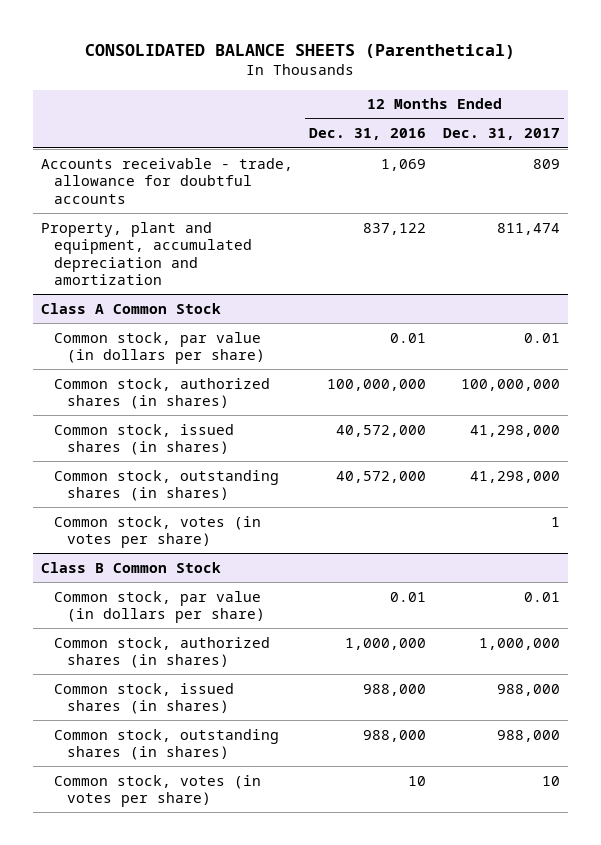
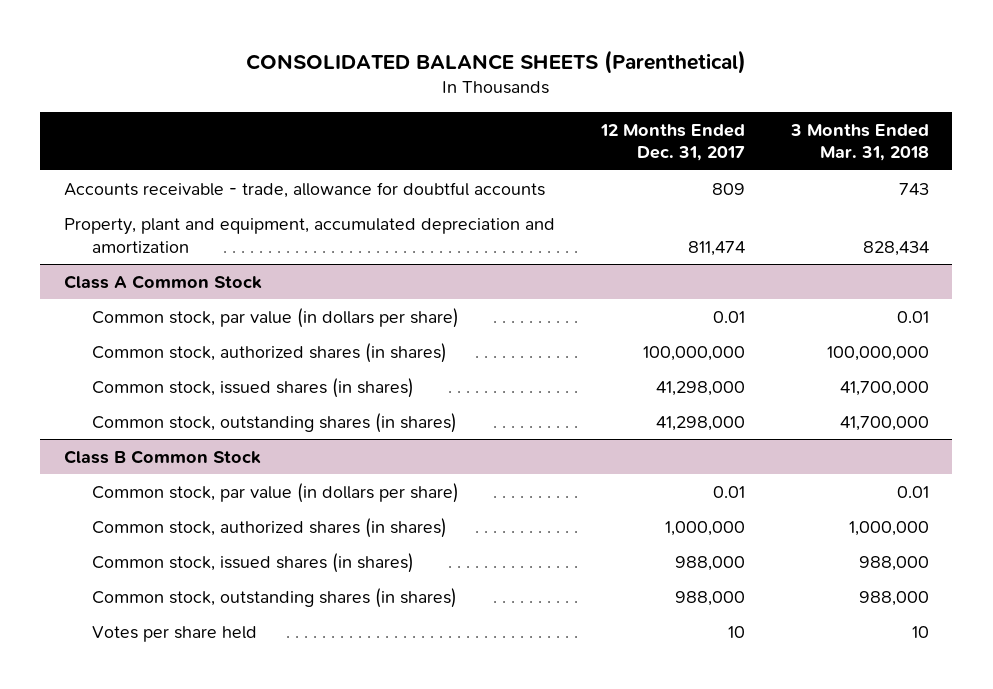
- | 12 Months Ended Dec. 31, 2016 | 12 Months Ended Dec. 31, 2017
+ | 12 Months Ended Dec. 31, 2017 | 3 Months Ended Mar. 31, 2018
@ Class A Common Stock
- Common stock, votes (in votes per share) | | 1
@ Class B Common Stock
- Common stock, votes (in votes per share) | 10 | 10
+ Votes per share held | 10 | 10

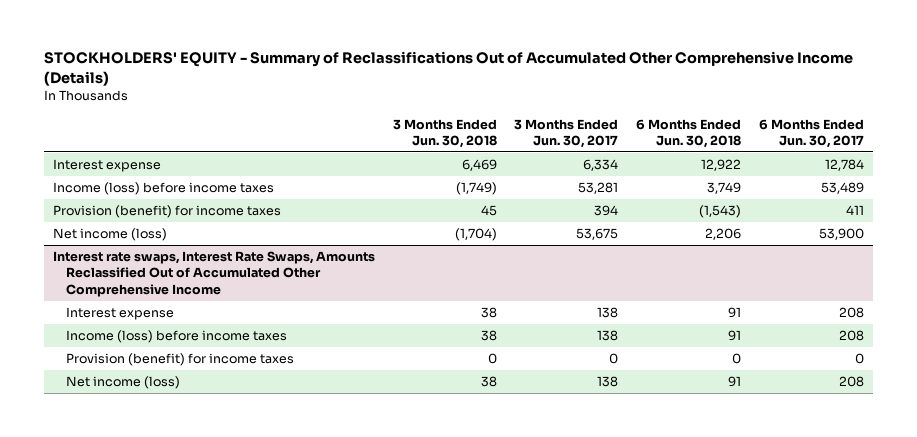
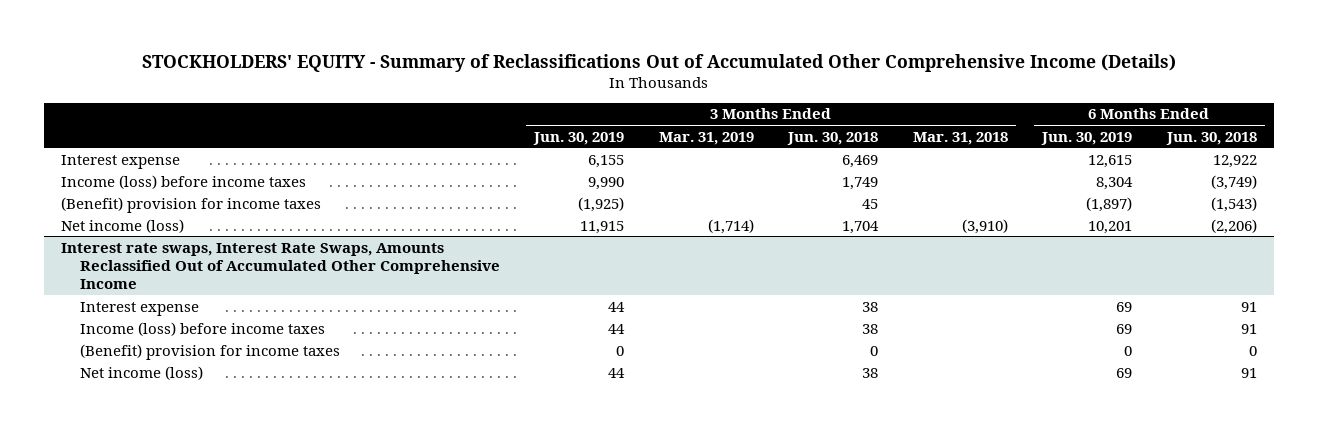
- | 3 Months Ended Jun. 30, 2018 | 3 Months Ended Jun. 30, 2017 | 6 Months Ended Jun. 30, 2018 | 6 Months Ended Jun. 30, 2017
+ | 3 Months Ended Jun. 30, 2019 | 3 Months Ended Mar. 31, 2019 | 3 Months Ended Jun. 30, 2018 | 3 Months Ended Mar. 31, 2018 | 6 Months Ended Jun. 30, 2019 | 6 Months Ended Jun. 30, 2018
- Income (loss) before income taxes | (1,749) | 53,281 | 3,749 | 53,489
- Provision (benefit) for income taxes | 45 | 394 | (1,543) | 411
- Net income (loss) | (1,704) | 53,675 | 2,206 | 53,900
+ Income (loss) before income taxes | 9,990 | | 1,749 | | 8,304 | (3,749)
+ (Benefit) provision for income taxes | (1,925) | | 45 | | (1,897) | (1,543)
+ Net income (loss) | 11,915 | (1,714) | 1,704 | (3,910) | 10,201 | (2,206)
@ Interest rate swaps, Interest Rate Swaps, Amounts Reclassified Out of Accumulated Other Comprehensive Income
- Provision (benefit) for income taxes | 0 | 0 | 0 | 0
+ (Benefit) provision for income taxes | 0 | | 0 | | 0 | 0

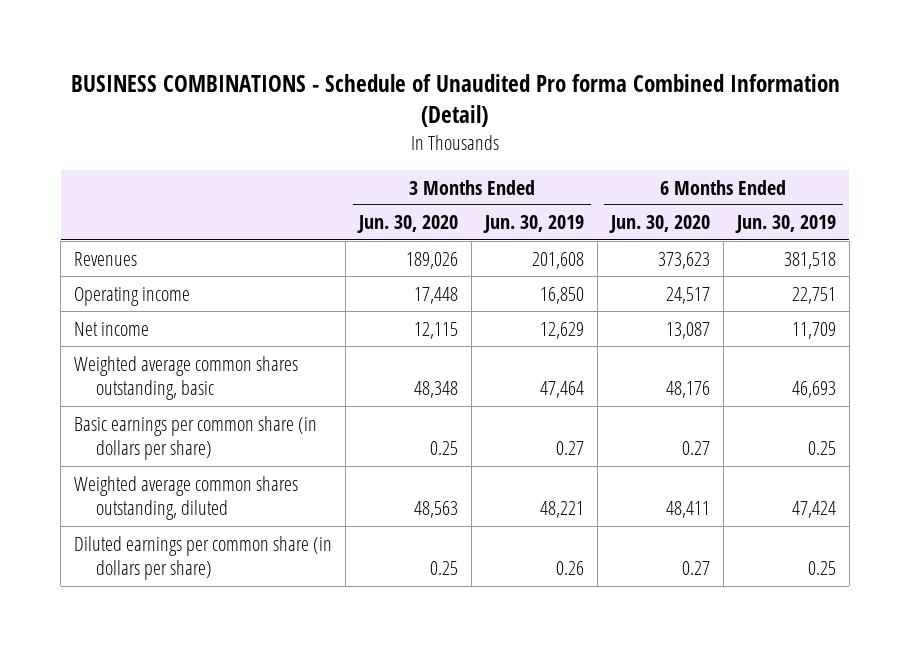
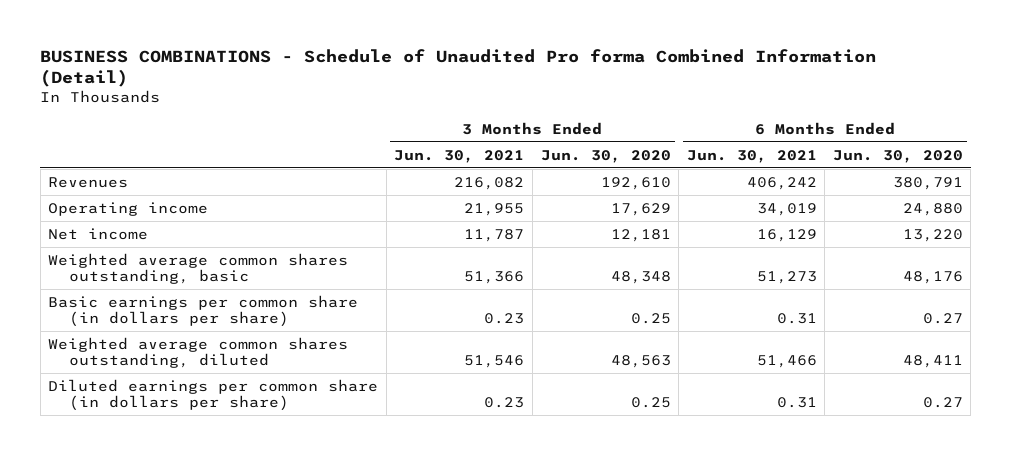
- | 3 Months Ended Jun. 30, 2020 | 3 Months Ended Jun. 30, 2019 | 6 Months Ended Jun. 30, 2020 | 6 Months Ended Jun. 30, 2019
+ | 3 Months Ended Jun. 30, 2021 | 3 Months Ended Jun. 30, 2020 | 6 Months Ended Jun. 30, 2021 | 6 Months Ended Jun. 30, 2020
- Revenues | 189,026 | 201,608 | 373,623 | 381,518
- Operating income | 17,448 | 16,850 | 24,517 | 22,751
- Net income | 12,115 | 12,629 | 13,087 | 11,709
+ Revenues | 216,082 | 192,610 | 406,242 | 380,791
+ Operating income | 21,955 | 17,629 | 34,019 | 24,880
+ Net income | 11,787 | 12,181 | 16,129 | 13,220

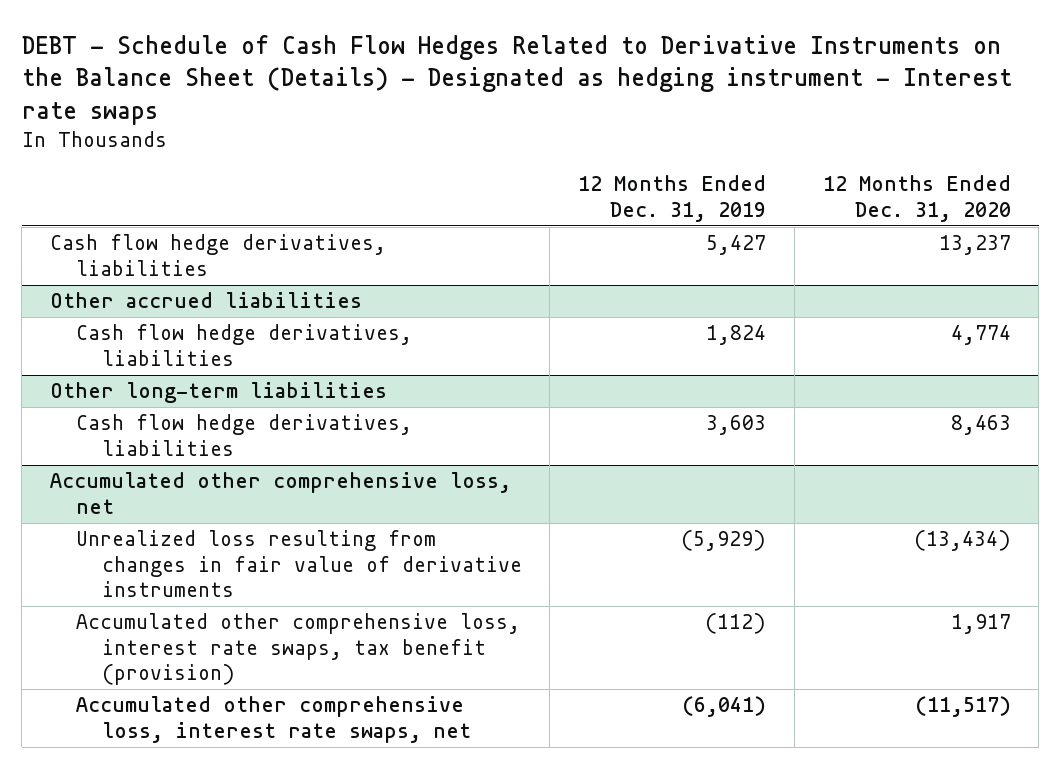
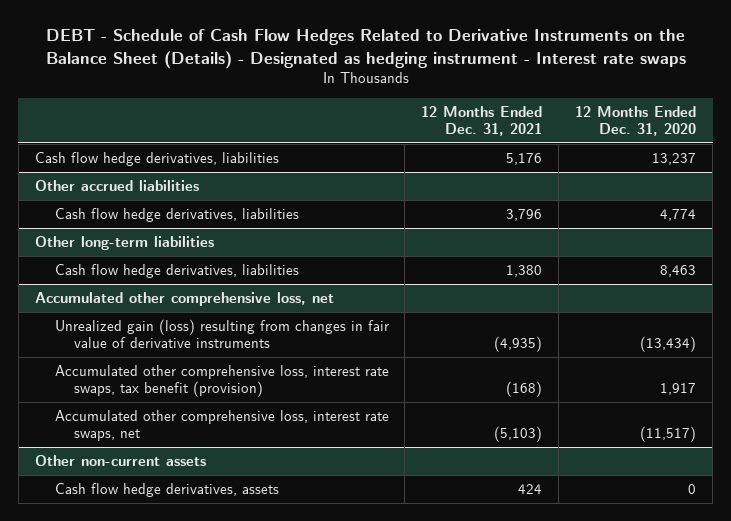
- | 12 Months Ended Dec. 31, 2019 | 12 Months Ended Dec. 31, 2020
+ | 12 Months Ended Dec. 31, 2021 | 12 Months Ended Dec. 31, 2020
@ Accumulated other comprehensive loss, net
- Unrealized loss resulting from changes in fair value of derivative instruments | (5,929) | (13,434)
+ Unrealized gain (loss) resulting from changes in fair value of derivative instruments | (4,935) | (13,434)
+ Other non-current assets
+ Cash flow hedge derivatives, assets | 424 | 0

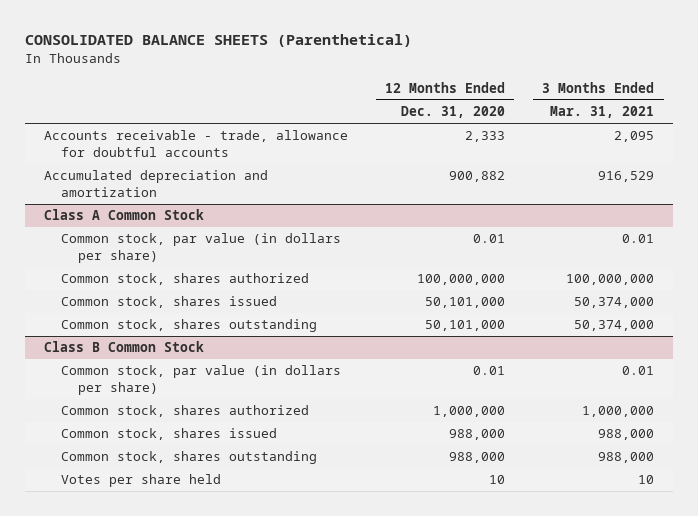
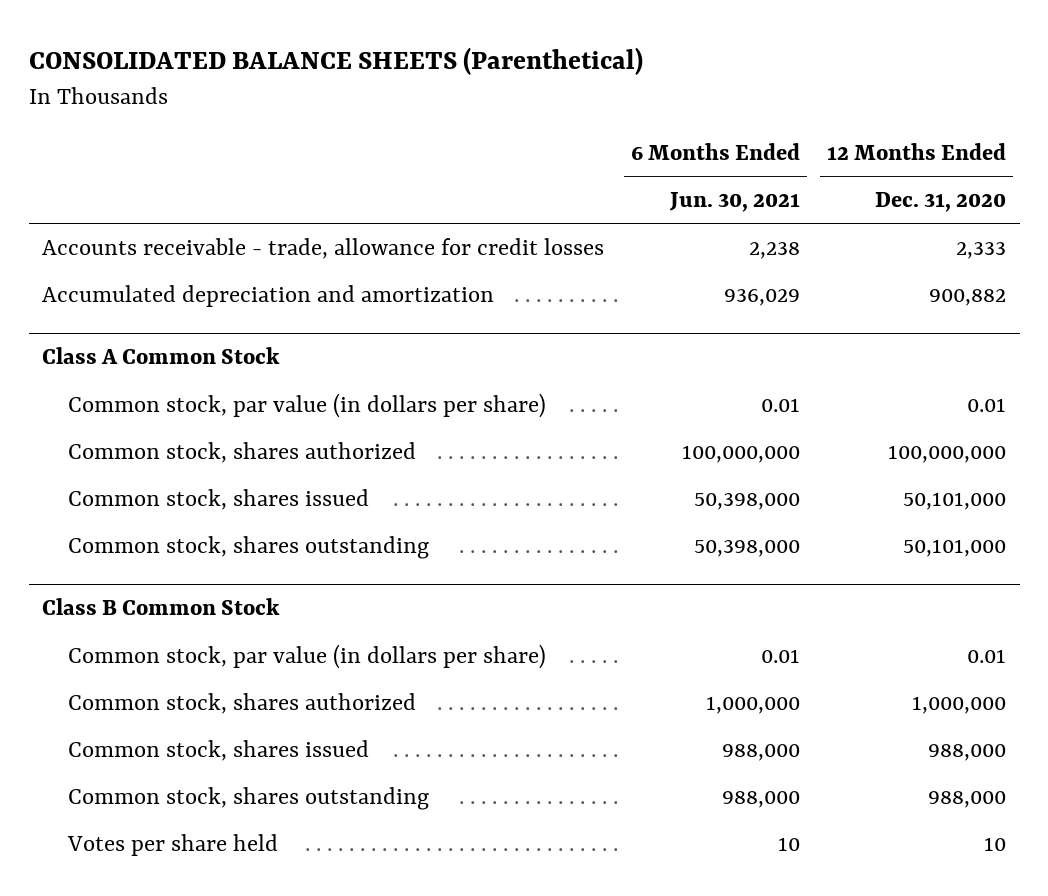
- | 12 Months Ended Dec. 31, 2020 | 3 Months Ended Mar. 31, 2021
+ | 6 Months Ended Jun. 30, 2021 | 12 Months Ended Dec. 31, 2020
- Accounts receivable - trade, allowance for doubtful accounts | 2,333 | 2,095
+ Accounts receivable - trade, allowance for credit losses | 2,238 | 2,333

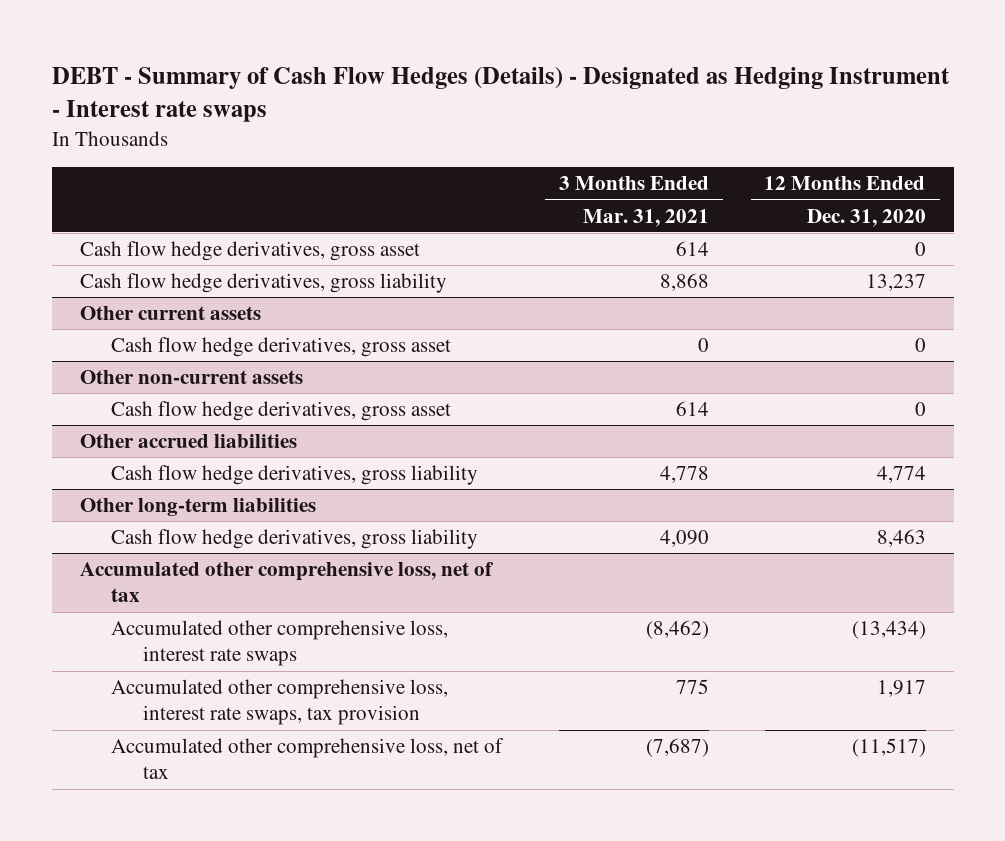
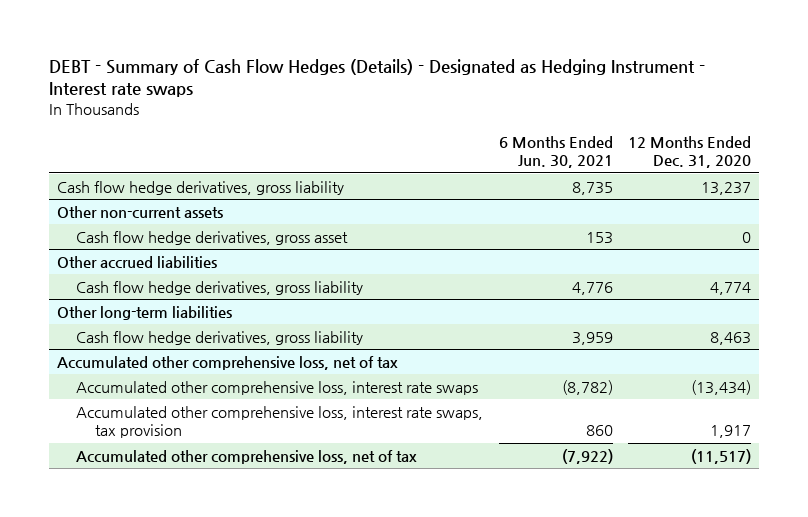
- | 3 Months Ended Mar. 31, 2021 | 12 Months Ended Dec. 31, 2020
+ | 6 Months Ended Jun. 30, 2021 | 12 Months Ended Dec. 31, 2020
- Cash flow hedge derivatives, gross asset | 614 | 0
- Other current assets
- Cash flow hedge derivatives, gross asset | 0 | 0

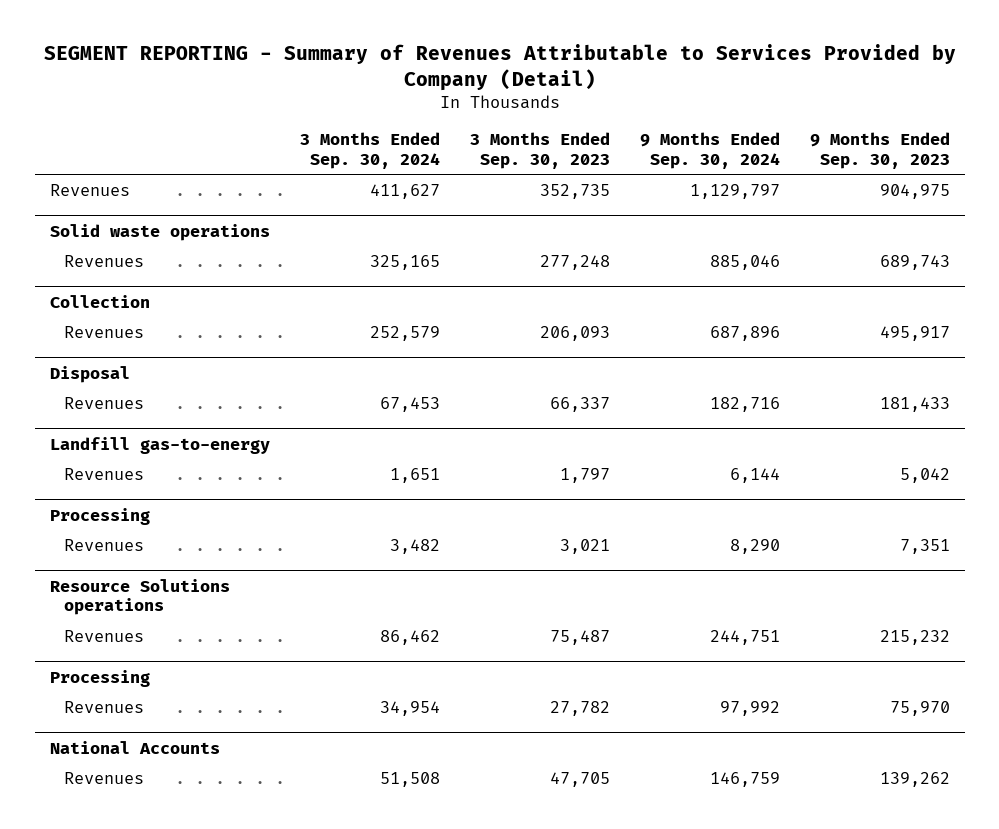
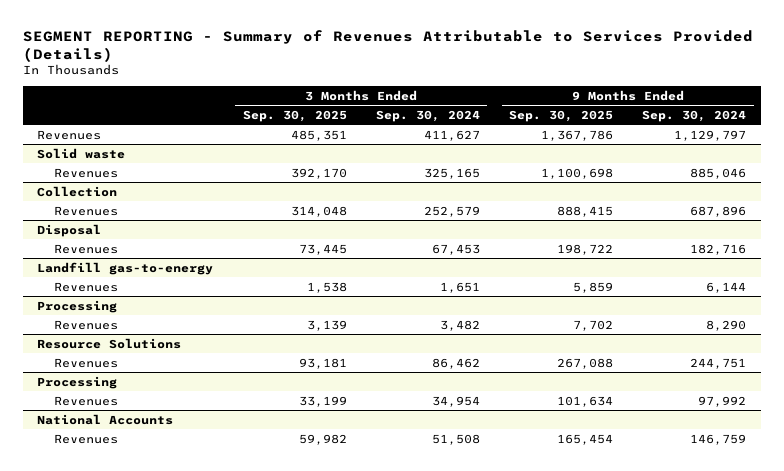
- SEGMENT REPORTING - Summary of Revenues Attributable to Services Provided by Company (Detail)
+ SEGMENT REPORTING - Summary of Revenues Attributable to Services Provided (Details)
- | 3 Months Ended Sep. 30, 2024 | 3 Months Ended Sep. 30, 2023 | 9 Months Ended Sep. 30, 2024 | 9 Months Ended Sep. 30, 2023
+ | 3 Months Ended Sep. 30, 2025 | 3 Months Ended Sep. 30, 2024 | 9 Months Ended Sep. 30, 2025 | 9 Months Ended Sep. 30, 2024
- Solid waste operations
+ Solid waste
- Resource Solutions operations
+ Resource Solutions

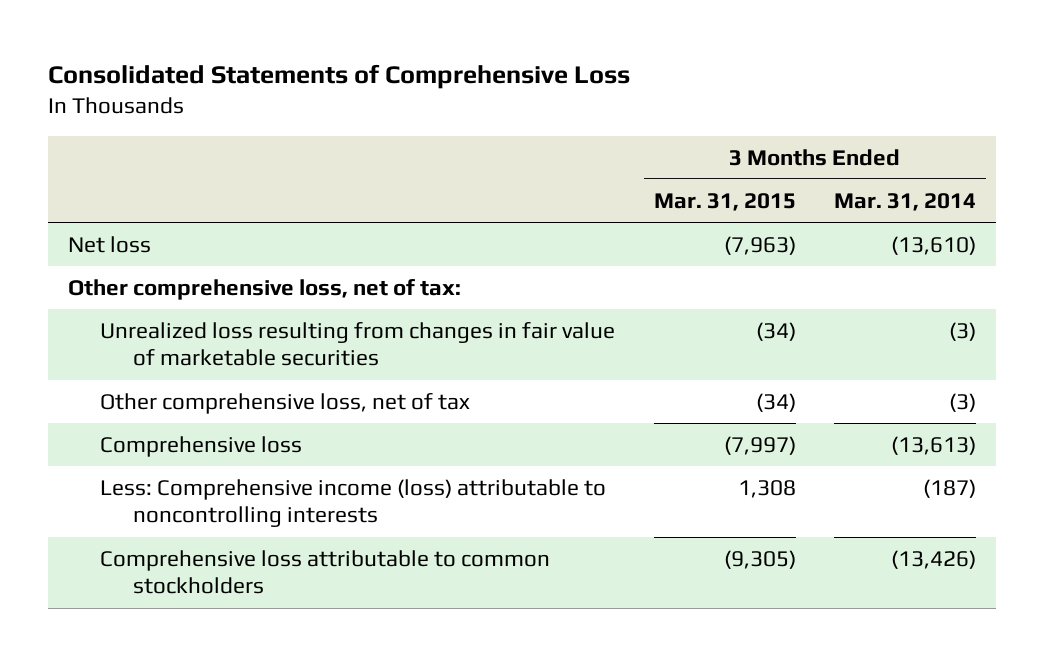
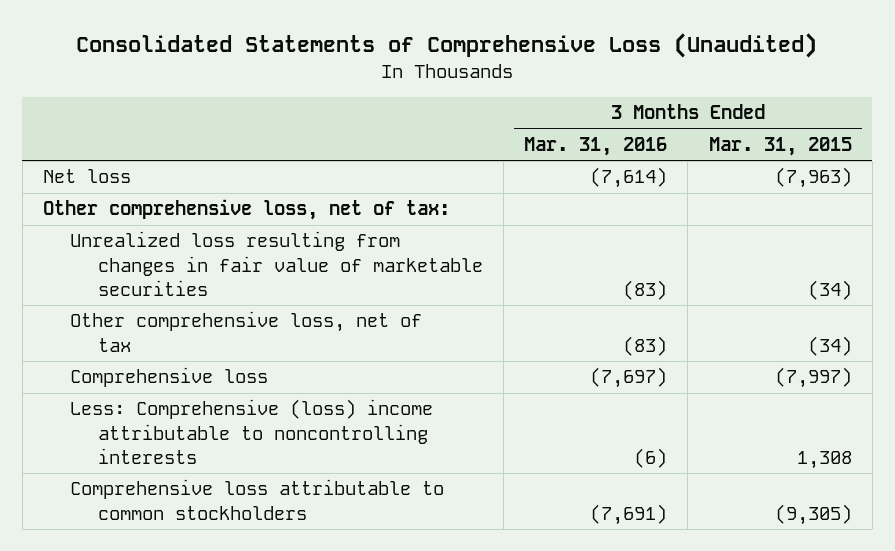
- Consolidated Statements of Comprehensive Loss
+ Consolidated Statements of Comprehensive Loss (Unaudited)
- | 3 Months Ended Mar. 31, 2015 | 3 Months Ended Mar. 31, 2014
+ | 3 Months Ended Mar. 31, 2016 | 3 Months Ended Mar. 31, 2015
- Less: Comprehensive income (loss) attributable to noncontrolling interests | 1,308 | (187)
+ Less: Comprehensive (loss) income attributable to noncontrolling interests | (6) | 1,308

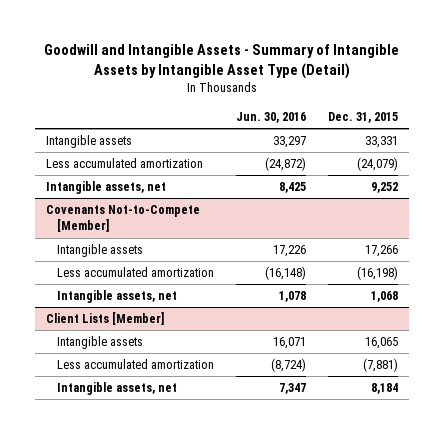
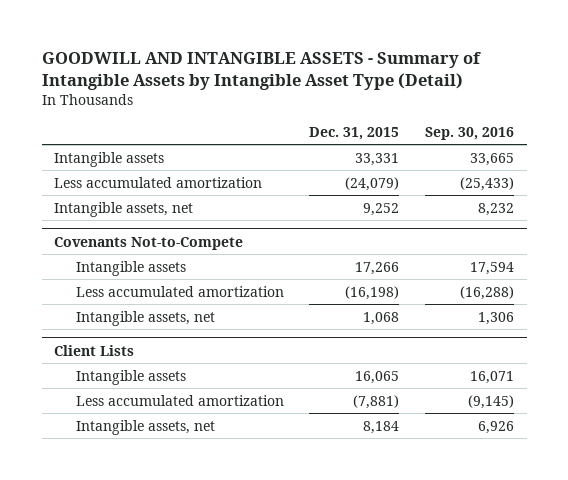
- Goodwill and Intangible Assets - Summary of Intangible Assets by Intangible Asset Type (Detail)
+ GOODWILL AND INTANGIBLE ASSETS - Summary of Intangible Assets by Intangible Asset Type (Detail)
- | Jun. 30, 2016 | Dec. 31, 2015
+ | Dec. 31, 2015 | Sep. 30, 2016
- Covenants Not-to-Compete [Member]
+ Covenants Not-to-Compete
- Client Lists [Member]
+ Client Lists

